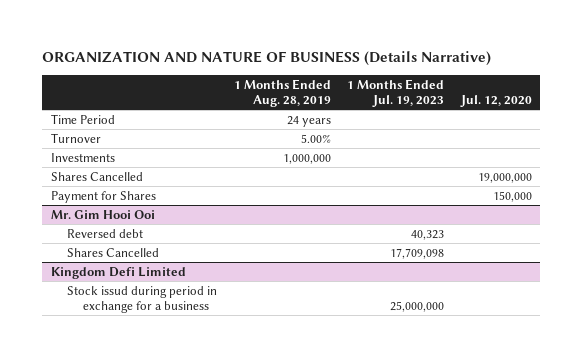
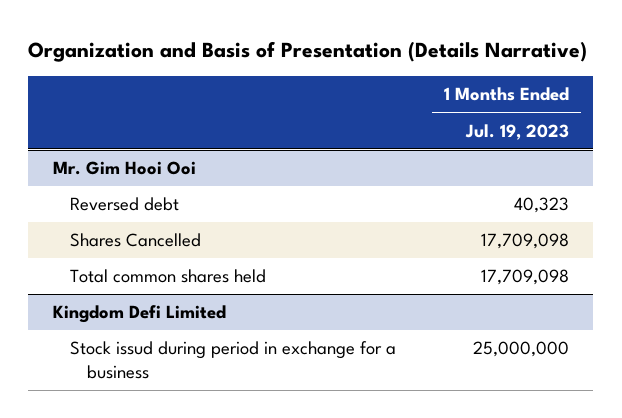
- ORGANIZATION AND NATURE OF BUSINESS (Details Narrative)
+ Organization and Basis of Presentation (Details Narrative)
- | 1 Months Ended Aug. 28, 2019 | 1 Months Ended Jul. 19, 2023 | Jul. 12, 2020
+ | 1 Months Ended Jul. 19, 2023
- Time Period | 24 years | |
- Turnover | 5.00% | |
- Investments | 1,000,000 | |
- Shares Cancelled | | | 19,000,000
- Payment for Shares | | | 150,000
@ Mr. Gim Hooi Ooi
+ Total common shares held | 17,709,098

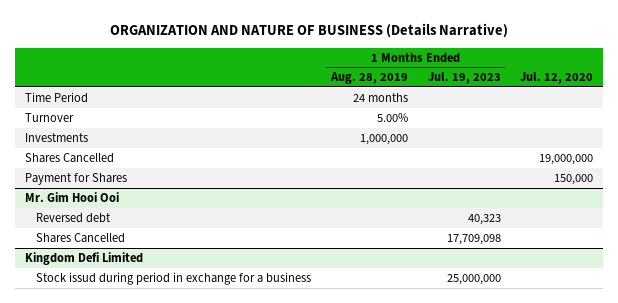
- Organization and Basis of Presentation (Details Narrative)
+ ORGANIZATION AND NATURE OF BUSINESS (Details Narrative)
- | 1 Months Ended Jul. 19, 2023
+ | 1 Months Ended Aug. 28, 2019 | 1 Months Ended Jul. 19, 2023 | Jul. 12, 2020
+ Time Period | 24 months | |
+ Turnover | 5.00% | |
+ Investments | 1,000,000 | |
+ Shares Cancelled | | | 19,000,000
+ Payment for Shares | | | 150,000
@ Mr. Gim Hooi Ooi
- Total common shares held | 17,709,098

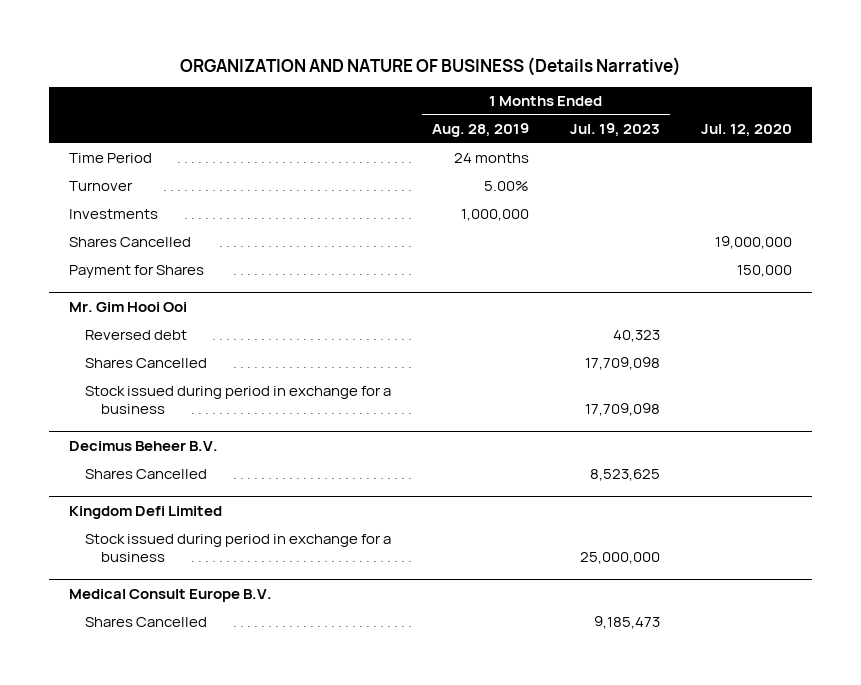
@ Mr. Gim Hooi Ooi
+ Stock issued during period in exchange for a business | | 17,709,098 |
+ Decimus Beheer B.V.
+ Shares Cancelled | | 8,523,625 |
@ Kingdom Defi Limited
- Stock issud during period in exchange for a business | | 25,000,000 |
+ Stock issued during period in exchange for a business | | 25,000,000 |
+ Medical Consult Europe B.V.
+ Shares Cancelled | | 9,185,473 |

